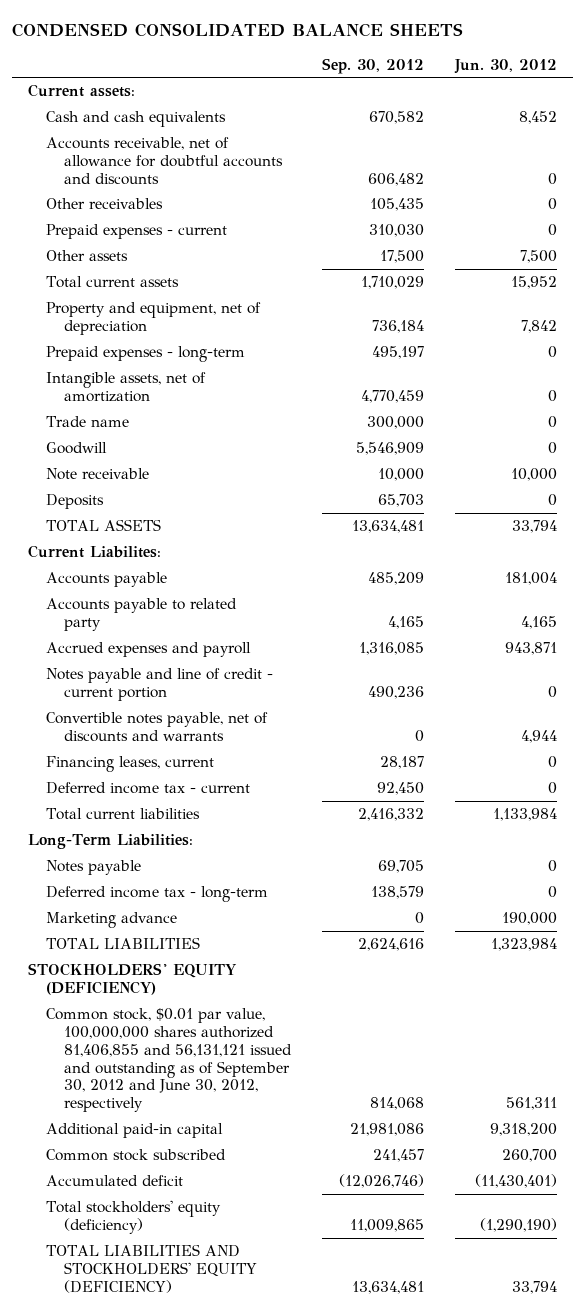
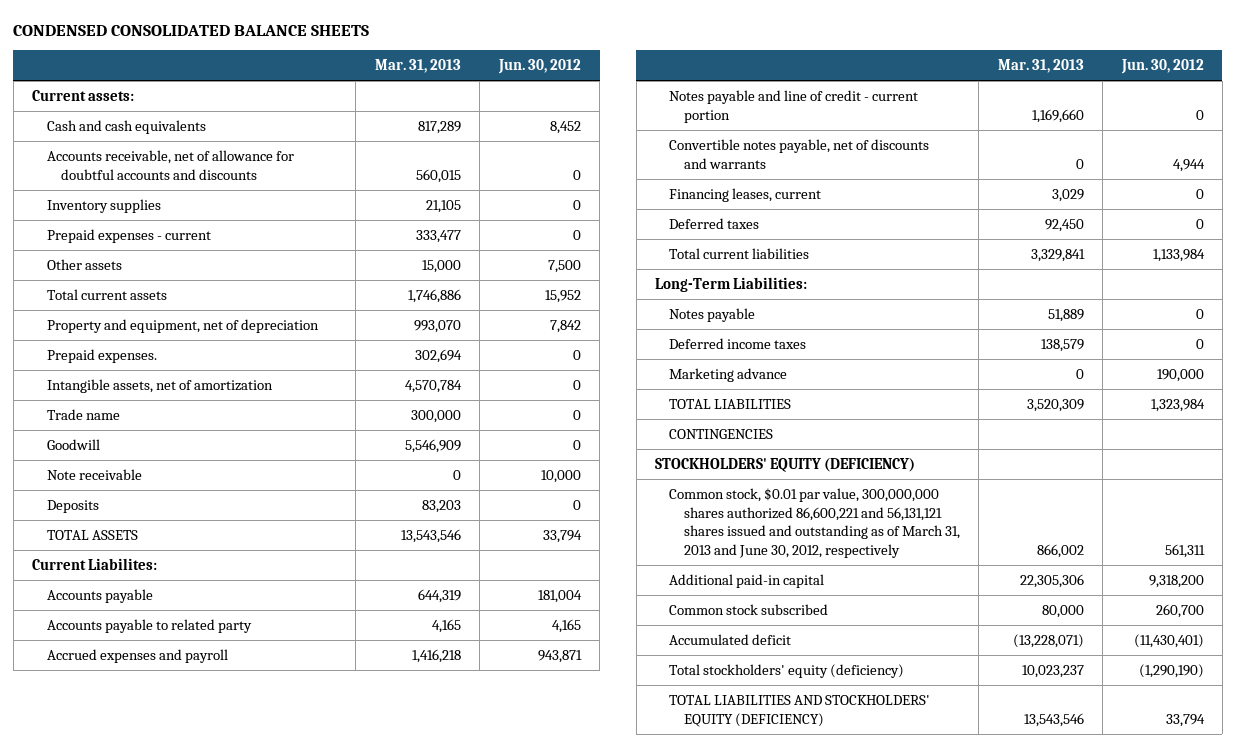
- | Sep. 30, 2012 | Jun. 30, 2012
+ | Mar. 31, 2013 | Jun. 30, 2012
- Other receivables | 105,435 | 0
+ Inventory supplies | 21,105 | 0
- Prepaid expenses - long-term | 495,197 | 0
+ Prepaid expenses. | 302,694 | 0
- Deferred income tax - current | 92,450 | 0
+ Deferred taxes | 92,450 | 0
- Deferred income tax - long-term | 138,579 | 0
+ Deferred income taxes | 138,579 | 0
+ CONTINGENCIES
- Common stock, $0.01 par value, 100,000,000 shares authorized 81,406,855 and 56,131,121 issued and outstanding as of September 30, 2012 and June 30, 2012, respectively | 814,068 | 561,311
+ Common stock, $0.01 par value, 300,000,000 shares authorized 86,600,221 and 56,131,121 shares issued and outstanding as of March 31, 2013 and June 30, 2012, respectively | 866,002 | 561,311

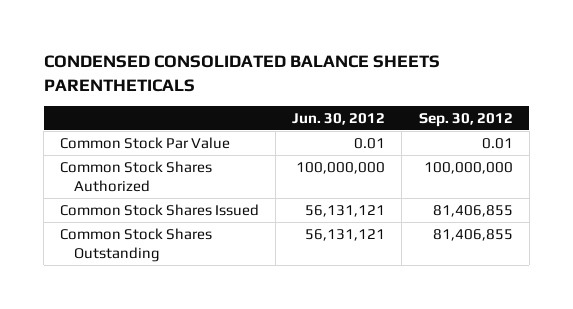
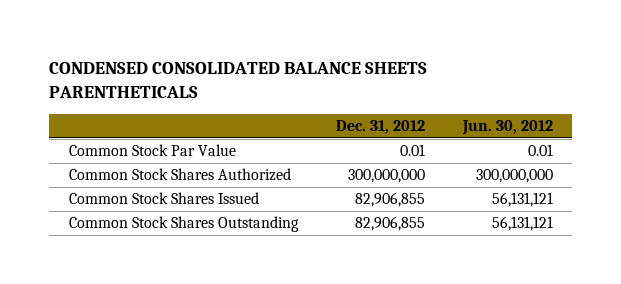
- | Jun. 30, 2012 | Sep. 30, 2012
+ | Dec. 31, 2012 | Jun. 30, 2012
- Common Stock Shares Authorized | 100,000,000 | 100,000,000
+ Common Stock Shares Authorized | 300,000,000 | 300,000,000

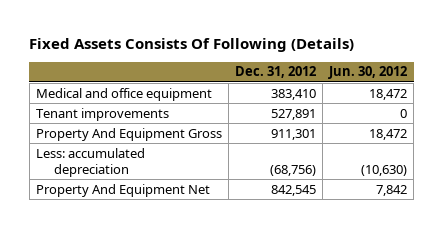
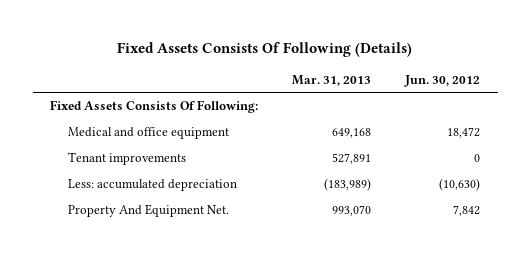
- | Dec. 31, 2012 | Jun. 30, 2012
+ | Mar. 31, 2013 | Jun. 30, 2012
+ Fixed Assets Consists Of Following:
- Property And Equipment Gross | 911,301 | 18,472
- Property And Equipment Net | 842,545 | 7,842
+ Property And Equipment Net. | 993,070 | 7,842

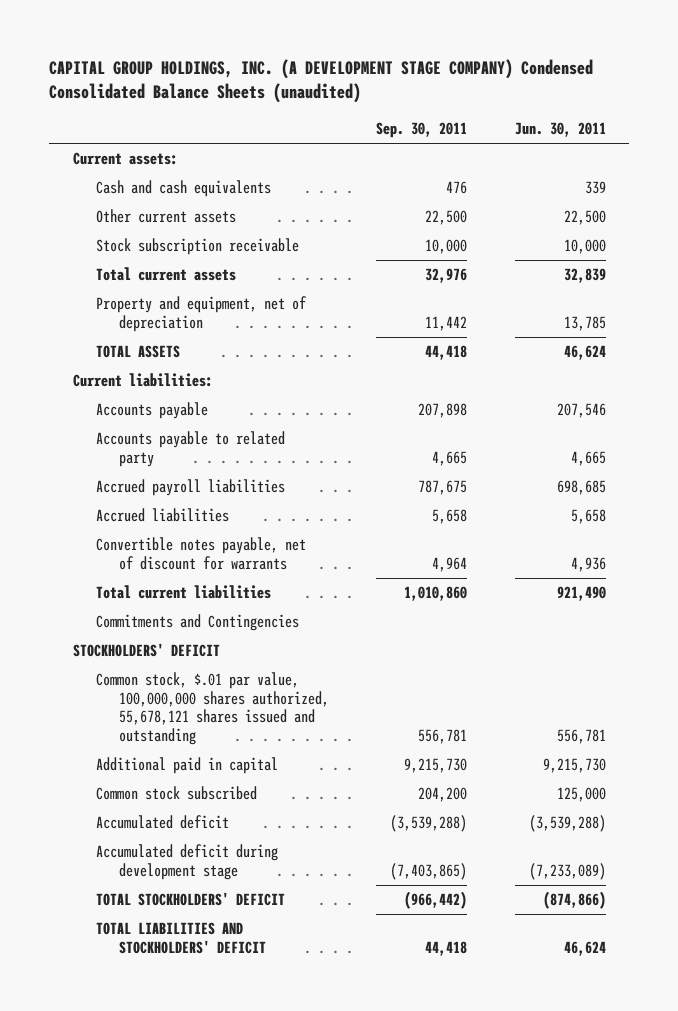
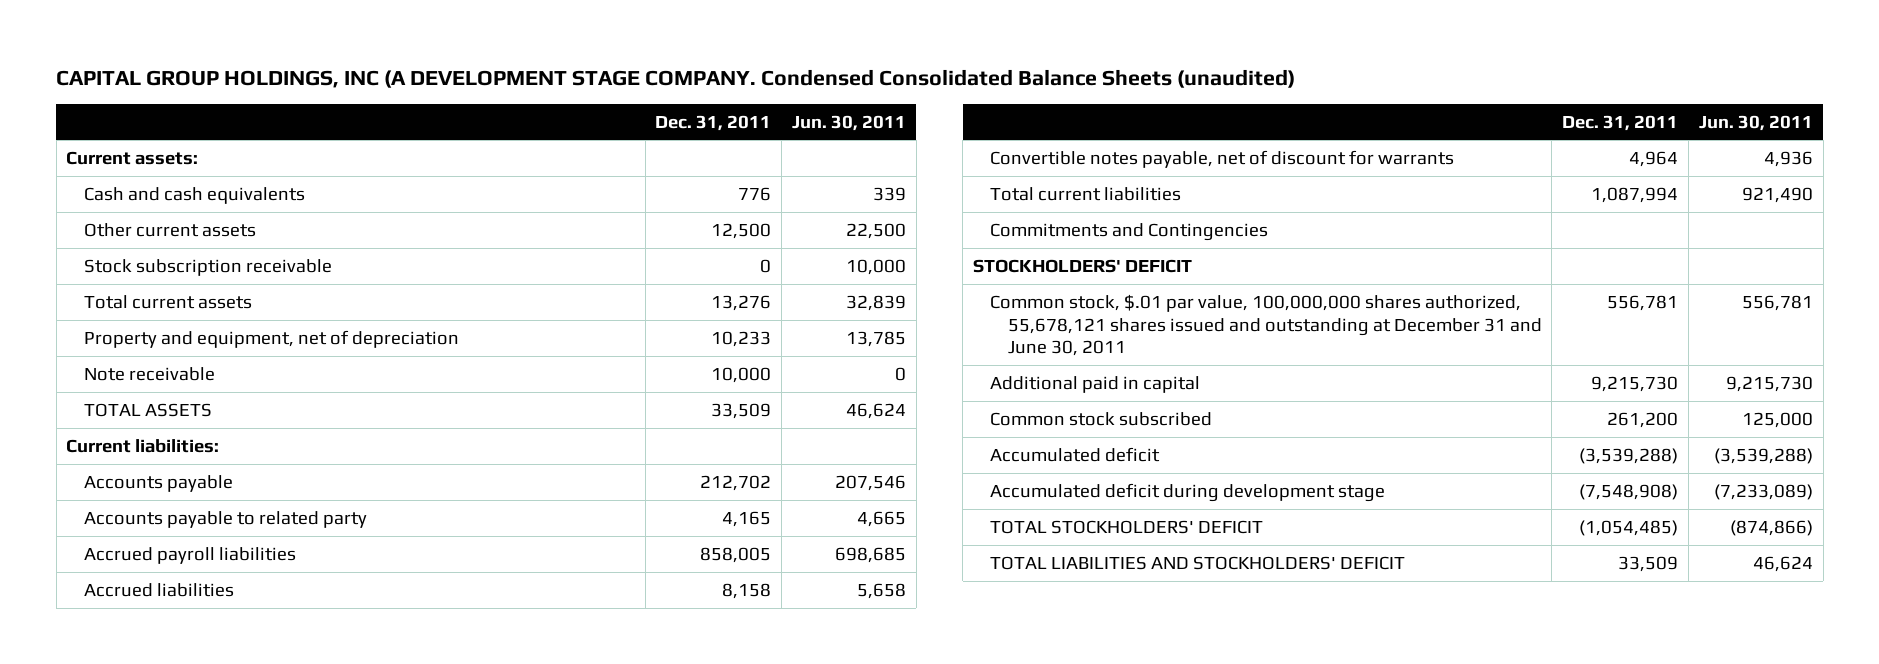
- CAPITAL GROUP HOLDINGS, INC. (A DEVELOPMENT STAGE COMPANY) Condensed Consolidated Balance Sheets (unaudited)
+ CAPITAL GROUP HOLDINGS, INC (A DEVELOPMENT STAGE COMPANY. Condensed Consolidated Balance Sheets (unaudited)
- | Sep. 30, 2011 | Jun. 30, 2011
+ | Dec. 31, 2011 | Jun. 30, 2011
+ Note receivable | 10,000 | 0
- Common stock, $.01 par value, 100,000,000 shares authorized, 55,678,121 shares issued and outstanding | 556,781 | 556,781
+ Common stock, $.01 par value, 100,000,000 shares authorized, 55,678,121 shares issued and outstanding at December 31 and June 30, 2011 | 556,781 | 556,781

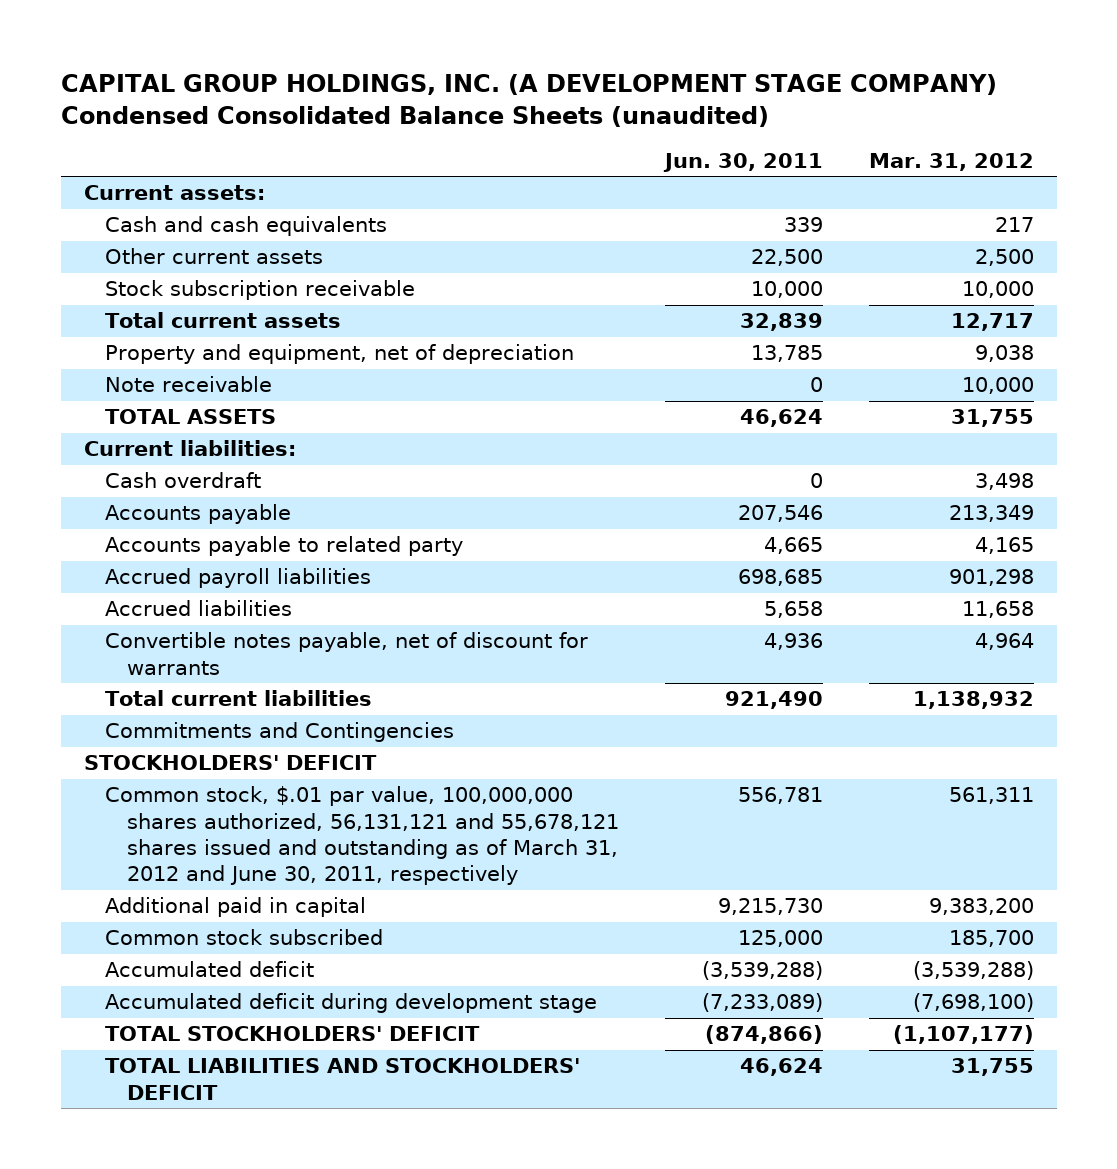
- CAPITAL GROUP HOLDINGS, INC (A DEVELOPMENT STAGE COMPANY. Condensed Consolidated Balance Sheets (unaudited)
+ CAPITAL GROUP HOLDINGS, INC. (A DEVELOPMENT STAGE COMPANY) Condensed Consolidated Balance Sheets (unaudited)
- | Dec. 31, 2011 | Jun. 30, 2011
+ | Jun. 30, 2011 | Mar. 31, 2012
+ Cash overdraft | 0 | 3,498
- Common stock, $.01 par value, 100,000,000 shares authorized, 55,678,121 shares issued and outstanding at December 31 and June 30, 2011 | 556,781 | 556,781
+ Common stock, $.01 par value, 100,000,000 shares authorized, 56,131,121 and 55,678,121 shares issued and outstanding as of March 31, 2012 and June 30, 2011, respectively | 556,781 | 561,311

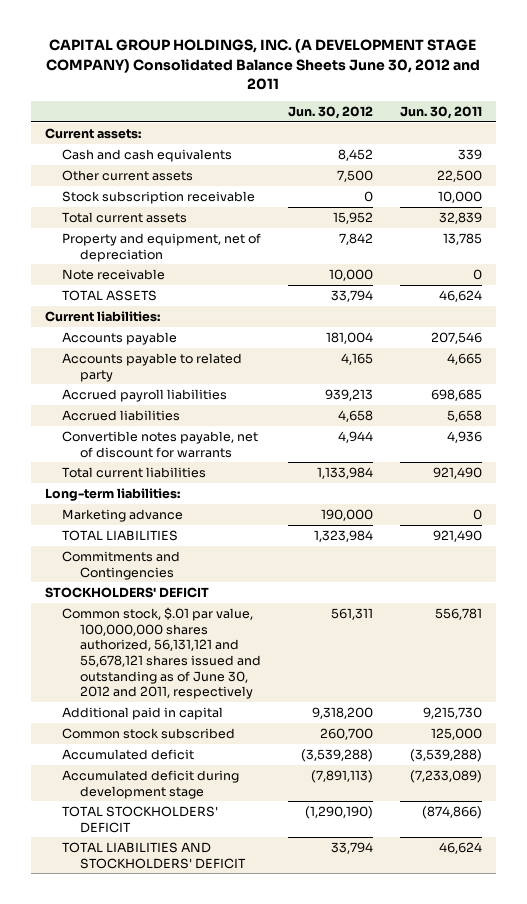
- CAPITAL GROUP HOLDINGS, INC. (A DEVELOPMENT STAGE COMPANY) Condensed Consolidated Balance Sheets (unaudited)
+ CAPITAL GROUP HOLDINGS, INC. (A DEVELOPMENT STAGE COMPANY) Consolidated Balance Sheets June 30, 2012 and 2011
- | Jun. 30, 2011 | Mar. 31, 2012
+ | Jun. 30, 2012 | Jun. 30, 2011
- Cash overdraft | 0 | 3,498
+ Long-term liabilities:
+ Marketing advance | 190,000 | 0
+ TOTAL LIABILITIES | 1,323,984 | 921,490
- Common stock, $.01 par value, 100,000,000 shares authorized, 56,131,121 and 55,678,121 shares issued and outstanding as of March 31, 2012 and June 30, 2011, respectively | 556,781 | 561,311
+ Common stock, $.01 par value, 100,000,000 shares authorized, 56,131,121 and 55,678,121 shares issued and outstanding as of June 30, 2012 and 2011, respectively | 561,311 | 556,781

